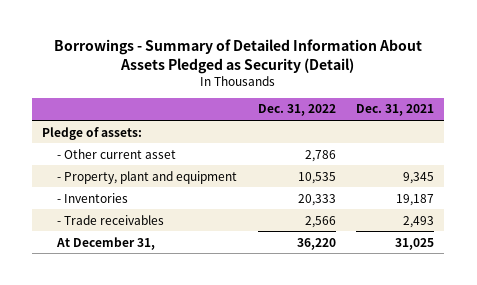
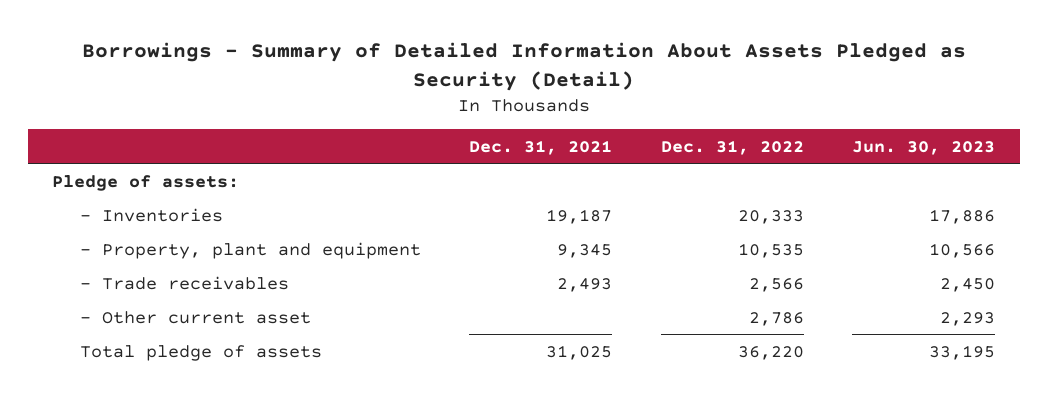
- | Dec. 31, 2022 | Dec. 31, 2021
+ | Dec. 31, 2021 | Dec. 31, 2022 | Jun. 30, 2023
moved down: - Property, plant and equipment | 9,345 | 10,535 | 10,566
- At December 31, | 36,220 | 31,025
moved down: - Other current asset | | 2,786 | 2,293
+ Total pledge of assets | 31,025 | 36,220 | 33,195

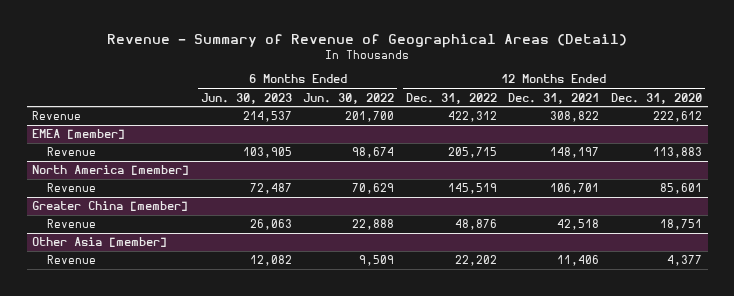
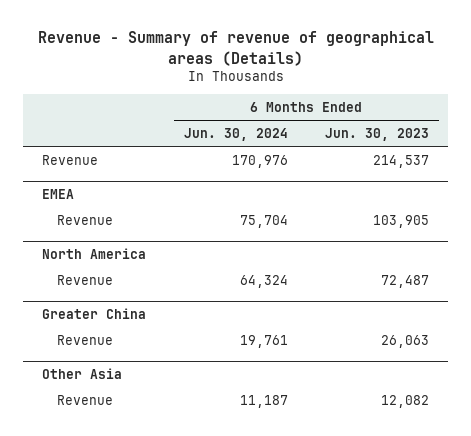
- Revenue - Summary of Revenue of Geographical Areas (Detail)
+ Revenue - Summary of revenue of geographical areas (Details)
- | 6 Months Ended Jun. 30, 2023 | 6 Months Ended Jun. 30, 2022 | 12 Months Ended Dec. 31, 2022 | 12 Months Ended Dec. 31, 2021 | 12 Months Ended Dec. 31, 2020
+ | 6 Months Ended Jun. 30, 2024 | 6 Months Ended Jun. 30, 2023
- EMEA [member]
+ EMEA
- North America [member]
+ North America
- Greater China [member]
+ Greater China
- Other Asia [member]
+ Other Asia

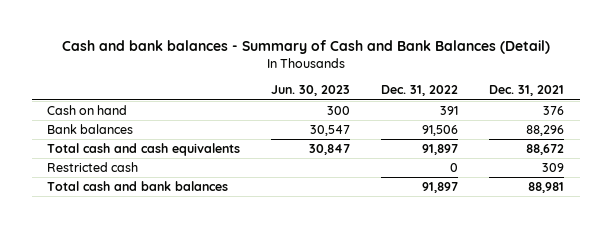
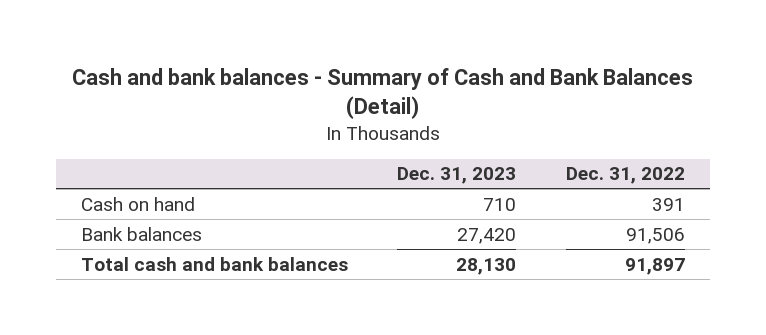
- | Jun. 30, 2023 | Dec. 31, 2022 | Dec. 31, 2021
+ | Dec. 31, 2023 | Dec. 31, 2022
- Total cash and cash equivalents | 30,847 | 91,897 | 88,672
- Restricted cash | | 0 | 309

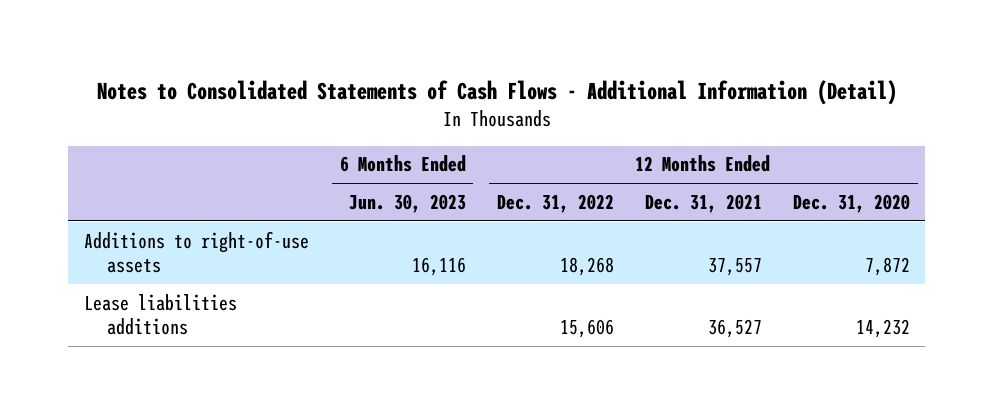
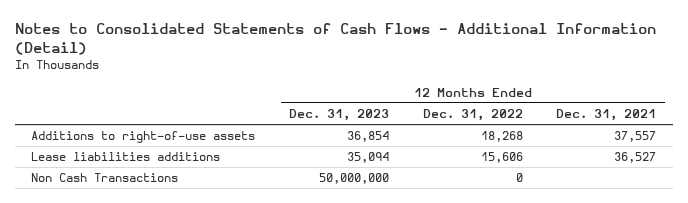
- | 6 Months Ended Jun. 30, 2023 | 12 Months Ended Dec. 31, 2022 | 12 Months Ended Dec. 31, 2021 | 12 Months Ended Dec. 31, 2020
+ | 12 Months Ended Dec. 31, 2023 | 12 Months Ended Dec. 31, 2022 | 12 Months Ended Dec. 31, 2021
+ Non Cash Transactions | 50,000,000 | 0 |

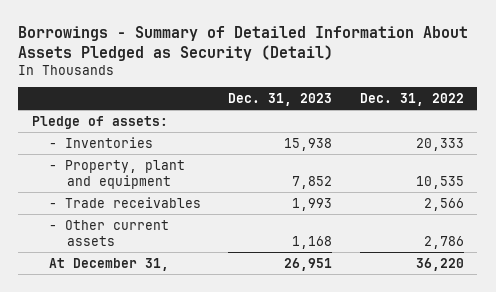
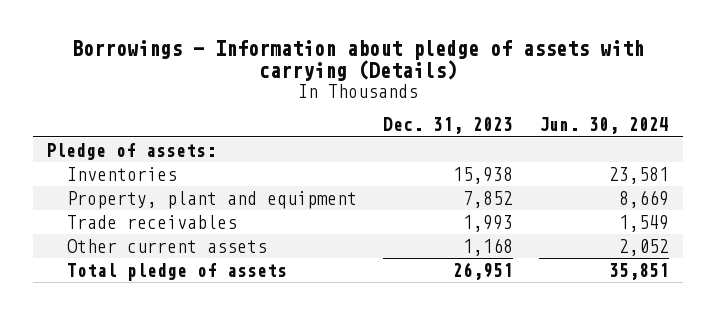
- Borrowings - Summary of Detailed Information About Assets Pledged as Security (Detail)
+ Borrowings - Information about pledge of assets with carrying (Details)
- | Dec. 31, 2023 | Dec. 31, 2022
+ | Dec. 31, 2023 | Jun. 30, 2024
- - Inventories | 15,938 | 20,333
- - Property, plant and equipment | 7,852 | 10,535
- - Trade receivables | 1,993 | 2,566
- - Other current assets | 1,168 | 2,786
- At December 31, | 26,951 | 36,220
+ Inventories | 15,938 | 23,581
+ Property, plant and equipment | 7,852 | 8,669
+ Trade receivables | 1,993 | 1,549
+ Other current assets | 1,168 | 2,052
+ Total pledge of assets | 26,951 | 35,851

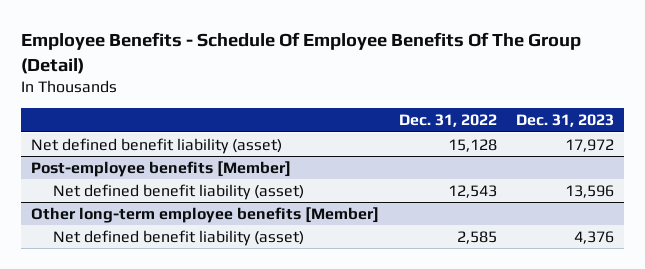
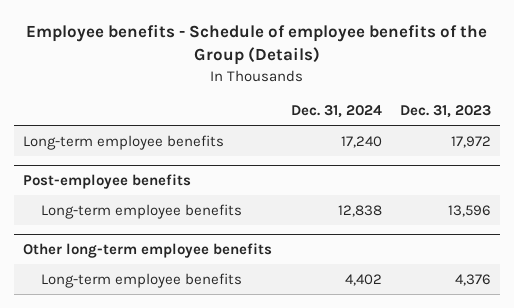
- Employee Benefits - Schedule Of Employee Benefits Of The Group (Detail)
+ Employee benefits - Schedule of employee benefits of the Group (Details)
- | Dec. 31, 2022 | Dec. 31, 2023
+ | Dec. 31, 2024 | Dec. 31, 2023
- Net defined benefit liability (asset) | 15,128 | 17,972
- Post-employee benefits [Member]
- Net defined benefit liability (asset) | 12,543 | 13,596
- Other long-term employee benefits [Member]
- Net defined benefit liability (asset) | 2,585 | 4,376
+ Long-term employee benefits | 17,240 | 17,972
+ Post-employee benefits
+ Long-term employee benefits | 12,838 | 13,596
+ Other long-term employee benefits
+ Long-term employee benefits | 4,402 | 4,376

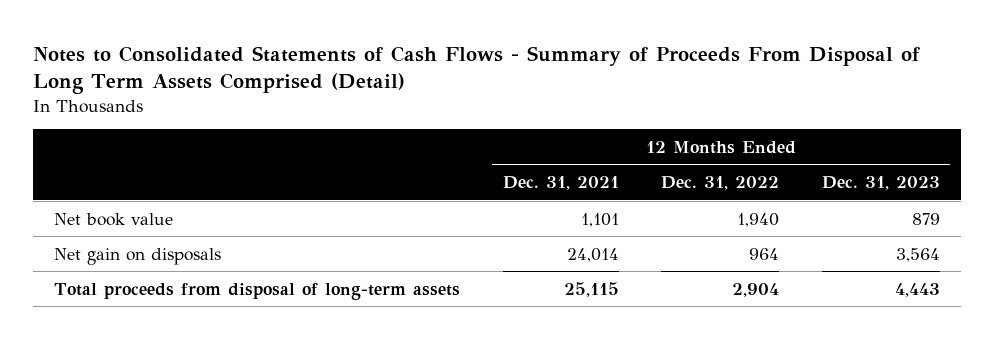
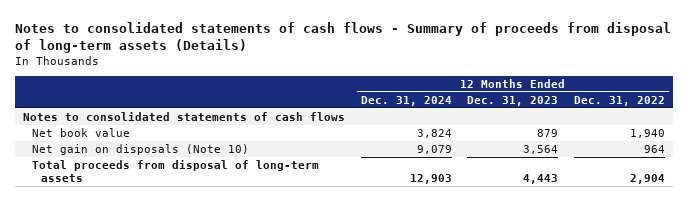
- Notes to Consolidated Statements of Cash Flows - Summary of Proceeds From Disposal of Long Term Assets Comprised (Detail)
+ Notes to consolidated statements of cash flows - Summary of proceeds from disposal of long-term assets (Details)
- | 12 Months Ended Dec. 31, 2021 | 12 Months Ended Dec. 31, 2022 | 12 Months Ended Dec. 31, 2023
+ | 12 Months Ended Dec. 31, 2024 | 12 Months Ended Dec. 31, 2023 | 12 Months Ended Dec. 31, 2022
+ Notes to consolidated statements of cash flows
- Net gain on disposals | 24,014 | 964 | 3,564
+ Net gain on disposals (Note 10) | 9,079 | 3,564 | 964

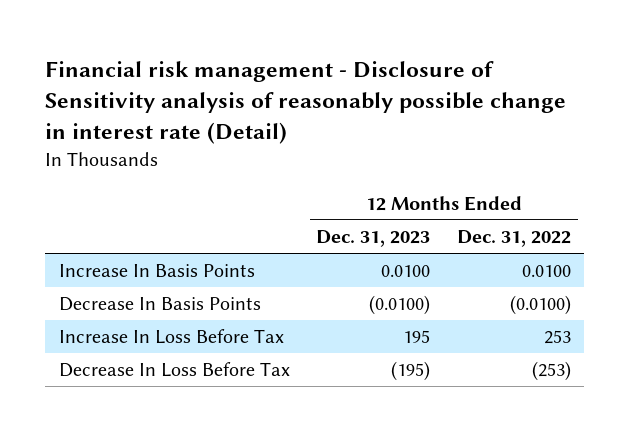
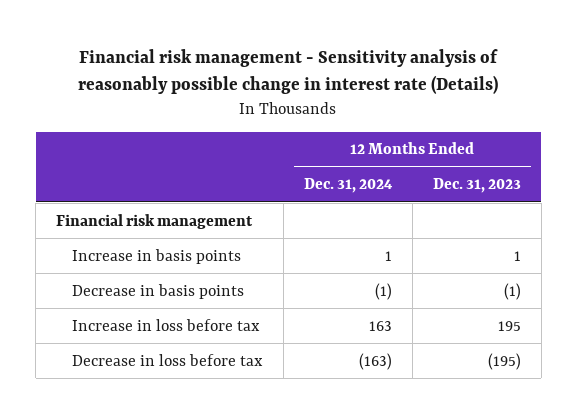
- Financial risk management - Disclosure of Sensitivity analysis of reasonably possible change in interest rate (Detail)
+ Financial risk management - Sensitivity analysis of reasonably possible change in interest rate (Details)
- | 12 Months Ended Dec. 31, 2023 | 12 Months Ended Dec. 31, 2022
+ | 12 Months Ended Dec. 31, 2024 | 12 Months Ended Dec. 31, 2023
- Increase In Basis Points | 0.0100 | 0.0100
- Decrease In Basis Points | (0.0100) | (0.0100)
- Increase In Loss Before Tax | 195 | 253
- Decrease In Loss Before Tax | (195) | (253)
+ Financial risk management
+ Increase in basis points | 1 | 1
+ Decrease in basis points | (1) | (1)
+ Increase in loss before tax | 163 | 195
+ Decrease in loss before tax | (163) | (195)

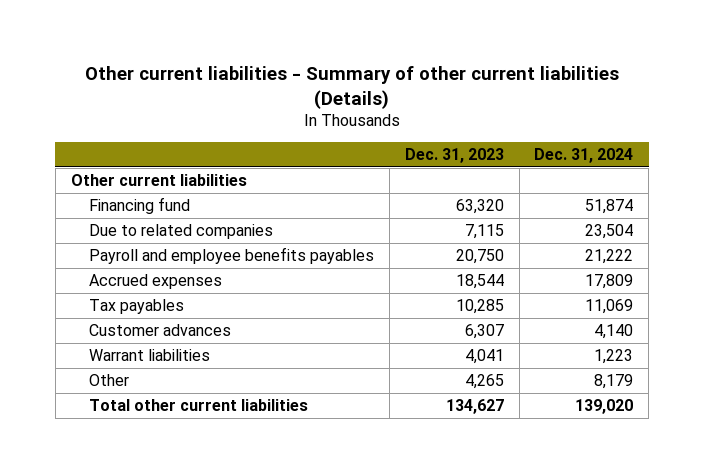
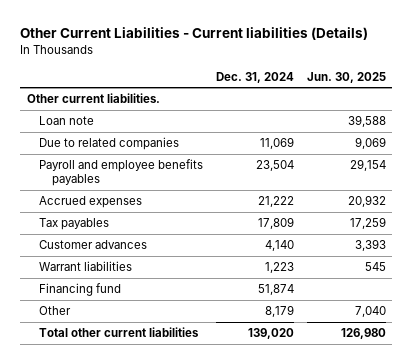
- Other current liabilities - Summary of other current liabilities (Details)
+ Other Current Liabilities - Current liabilities (Details)
- | Dec. 31, 2023 | Dec. 31, 2024
+ | Dec. 31, 2024 | Jun. 30, 2025
- Other current liabilities
- Due to related companies | 7,115 | 23,504
- Payroll and employee benefits payables | 20,750 | 21,222
- Accrued expenses | 18,544 | 17,809
- Tax payables | 10,285 | 11,069
+ Other current liabilities.
+ Loan note | | 39,588
+ Due to related companies | 11,069 | 9,069
+ Payroll and employee benefits payables | 23,504 | 29,154
+ Accrued expenses | 21,222 | 20,932
+ Tax payables | 17,809 | 17,259
moved down: Financing fund | 51,874 |

